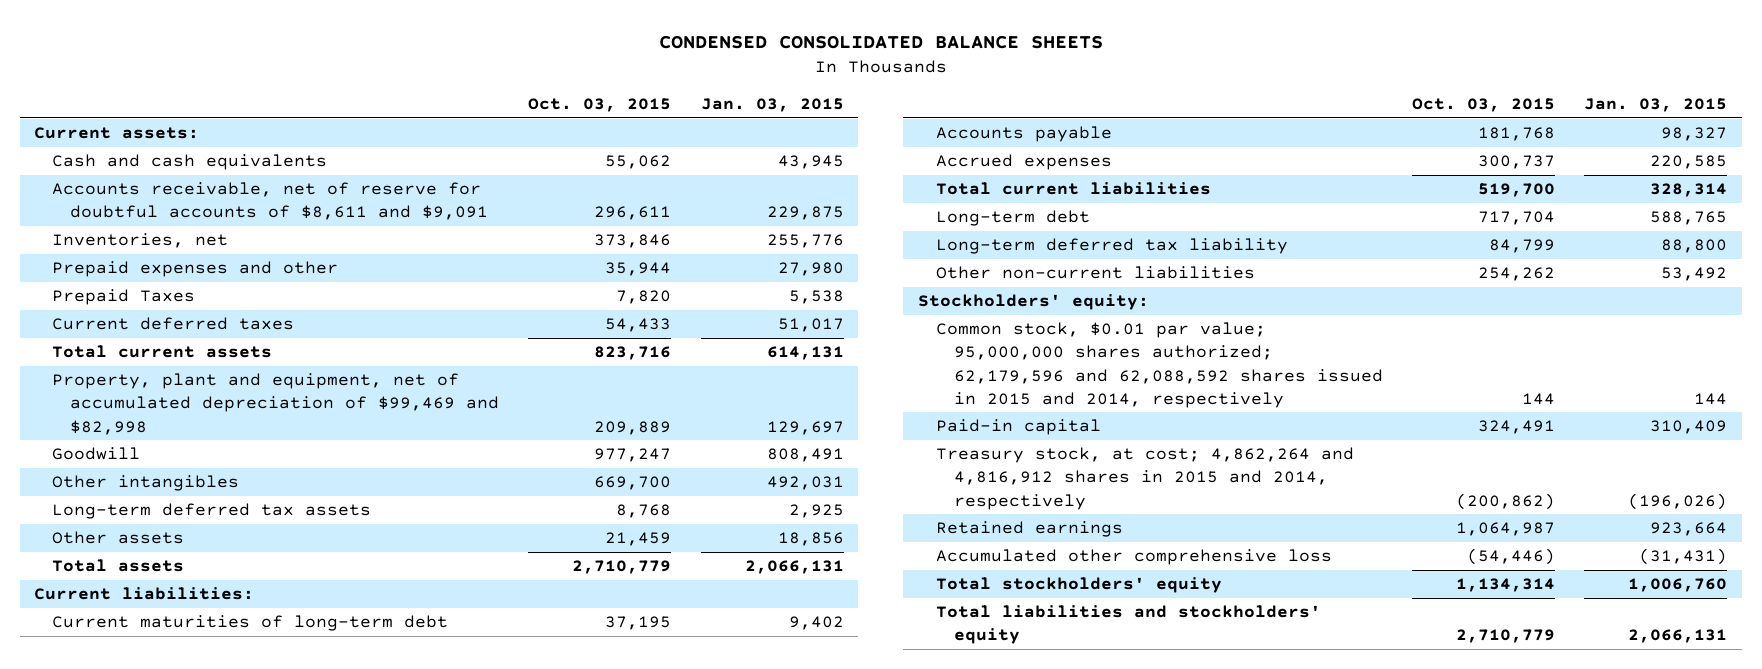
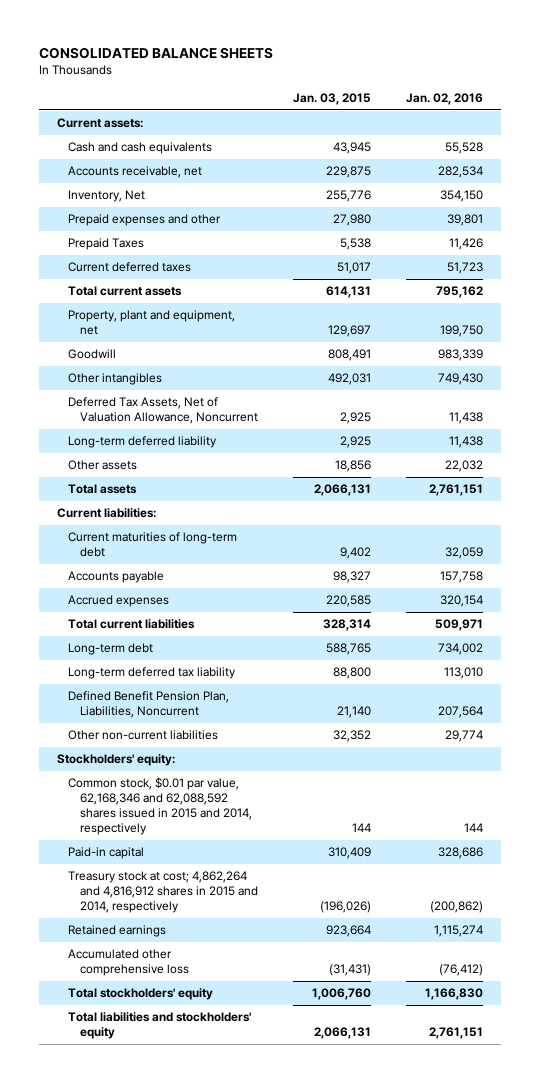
- CONDENSED CONSOLIDATED BALANCE SHEETS
+ CONSOLIDATED BALANCE SHEETS
- | Oct. 03, 2015 | Jan. 03, 2015
+ | Jan. 03, 2015 | Jan. 02, 2016
- Accounts receivable, net of reserve for doubtful accounts of $8,611 and $9,091 | 296,611 | 229,875
- Inventories, net | 373,846 | 255,776
+ Accounts receivable, net | 229,875 | 282,534
+ Inventory, Net | 255,776 | 354,150
- Property, plant and equipment, net of accumulated depreciation of $99,469 and $82,998 | 209,889 | 129,697
+ Property, plant and equipment, net | 129,697 | 199,750
- Long-term deferred tax assets | 8,768 | 2,925
+ Deferred Tax Assets, Net of Valuation Allowance, Noncurrent | 2,925 | 11,438
+ Long-term deferred liability | 2,925 | 11,438
- Other non-current liabilities | 254,262 | 53,492
+ Defined Benefit Pension Plan, Liabilities, Noncurrent | 21,140 | 207,564
+ Other non-current liabilities | 32,352 | 29,774
- Common stock, $0.01 par value; 95,000,000 shares authorized; 62,179,596 and 62,088,592 shares issued in 2015 and 2014, respectively | 144 | 144
+ Common stock, $0.01 par value, 62,168,346 and 62,088,592 shares issued in 2015 and 2014, respectively | 144 | 144
- Treasury stock, at cost; 4,862,264 and 4,816,912 shares in 2015 and 2014, respectively | (200,862) | (196,026)
+ Treasury stock at cost; 4,862,264 and 4,816,912 shares in 2015 and 2014, respectively | (196,026) | (200,862)

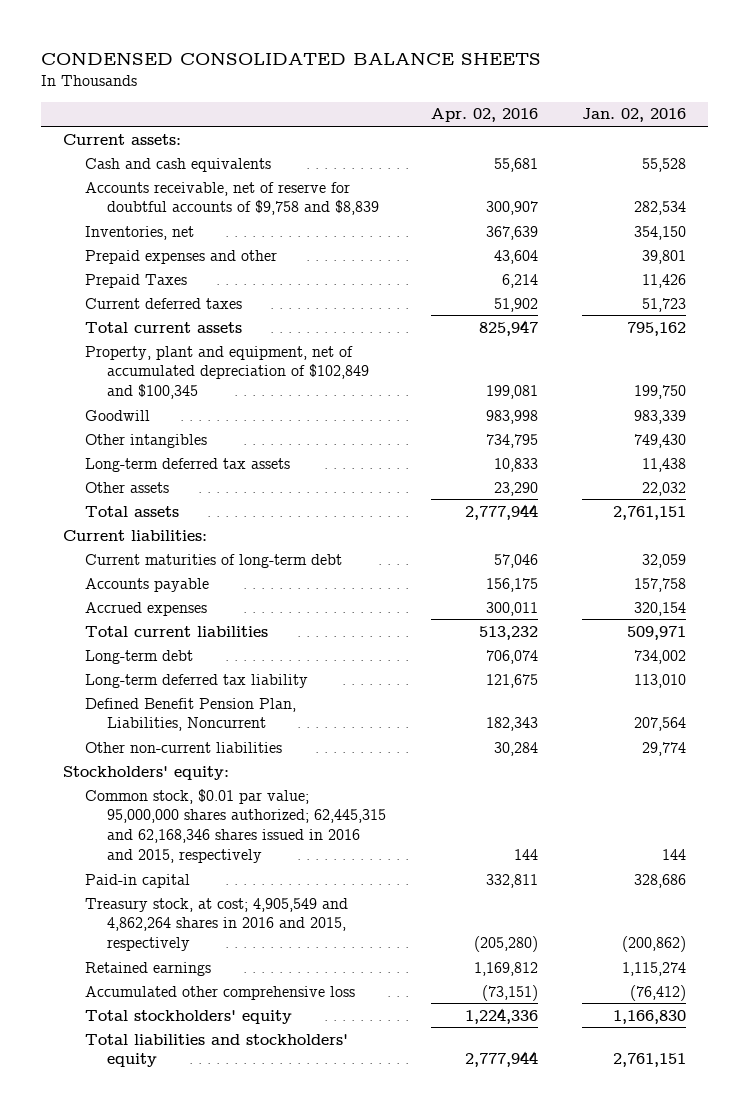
- CONSOLIDATED BALANCE SHEETS
+ CONDENSED CONSOLIDATED BALANCE SHEETS
- | Jan. 03, 2015 | Jan. 02, 2016
+ | Apr. 02, 2016 | Jan. 02, 2016
- Accounts receivable, net | 229,875 | 282,534
- Inventory, Net | 255,776 | 354,150
+ Accounts receivable, net of reserve for doubtful accounts of $9,758 and $8,839 | 300,907 | 282,534
+ Inventories, net | 367,639 | 354,150
- Property, plant and equipment, net | 129,697 | 199,750
+ Property, plant and equipment, net of accumulated depreciation of $102,849 and $100,345 | 199,081 | 199,750
- Deferred Tax Assets, Net of Valuation Allowance, Noncurrent | 2,925 | 11,438
- Long-term deferred liability | 2,925 | 11,438
+ Long-term deferred tax assets | 10,833 | 11,438
- Common stock, $0.01 par value, 62,168,346 and 62,088,592 shares issued in 2015 and 2014, respectively | 144 | 144
+ Common stock, $0.01 par value; 95,000,000 shares authorized; 62,445,315 and 62,168,346 shares issued in 2016 and 2015, respectively | 144 | 144
- Treasury stock at cost; 4,862,264 and 4,816,912 shares in 2015 and 2014, respectively | (196,026) | (200,862)
+ Treasury stock, at cost; 4,905,549 and 4,862,264 shares in 2016 and 2015, respectively | (205,280) | (200,862)

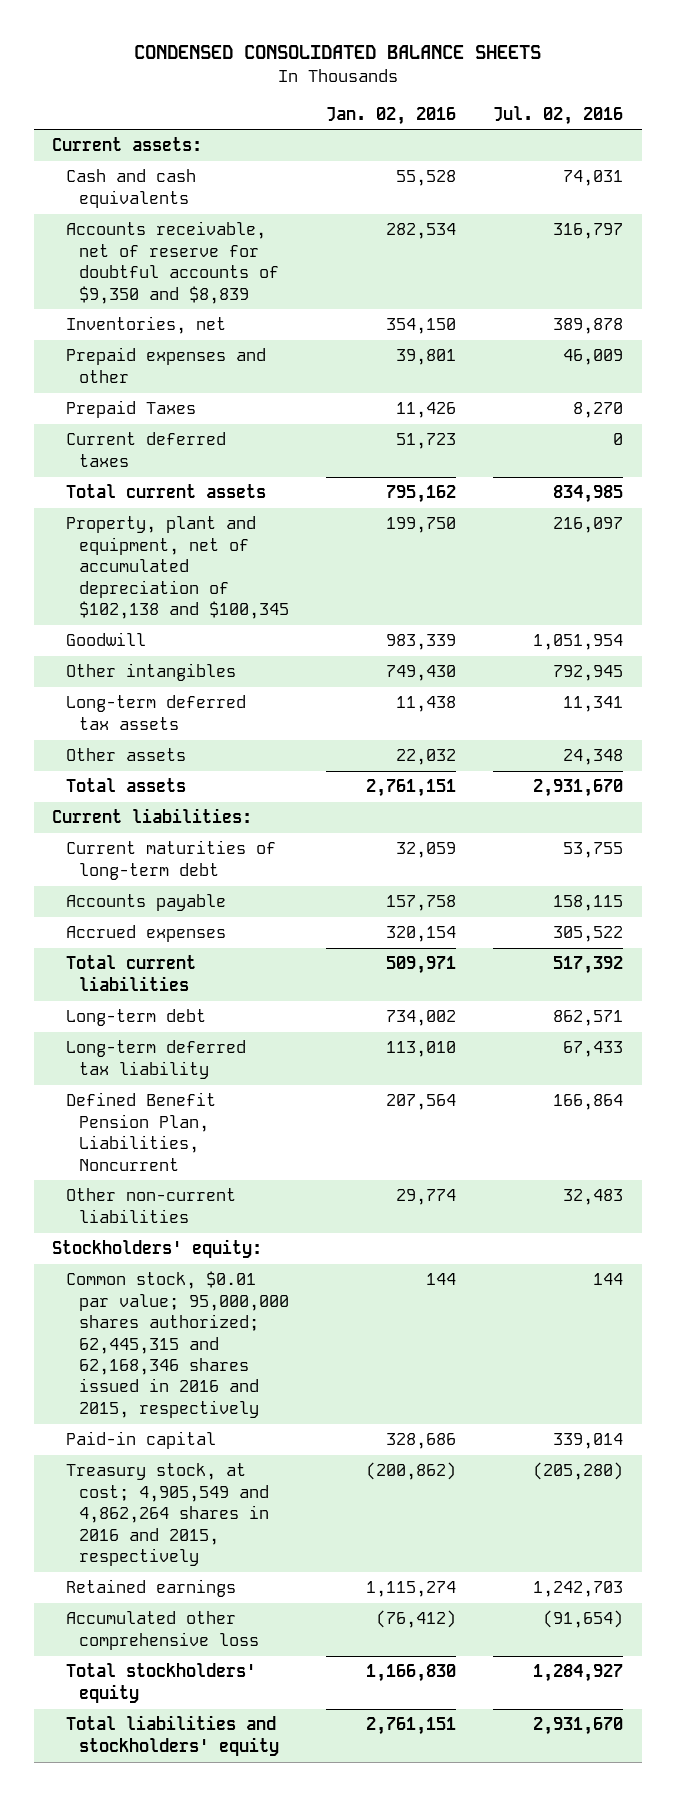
- | Apr. 02, 2016 | Jan. 02, 2016
+ | Jan. 02, 2016 | Jul. 02, 2016
- Accounts receivable, net of reserve for doubtful accounts of $9,758 and $8,839 | 300,907 | 282,534
+ Accounts receivable, net of reserve for doubtful accounts of $9,350 and $8,839 | 282,534 | 316,797
- Property, plant and equipment, net of accumulated depreciation of $102,849 and $100,345 | 199,081 | 199,750
+ Property, plant and equipment, net of accumulated depreciation of $102,138 and $100,345 | 199,750 | 216,097

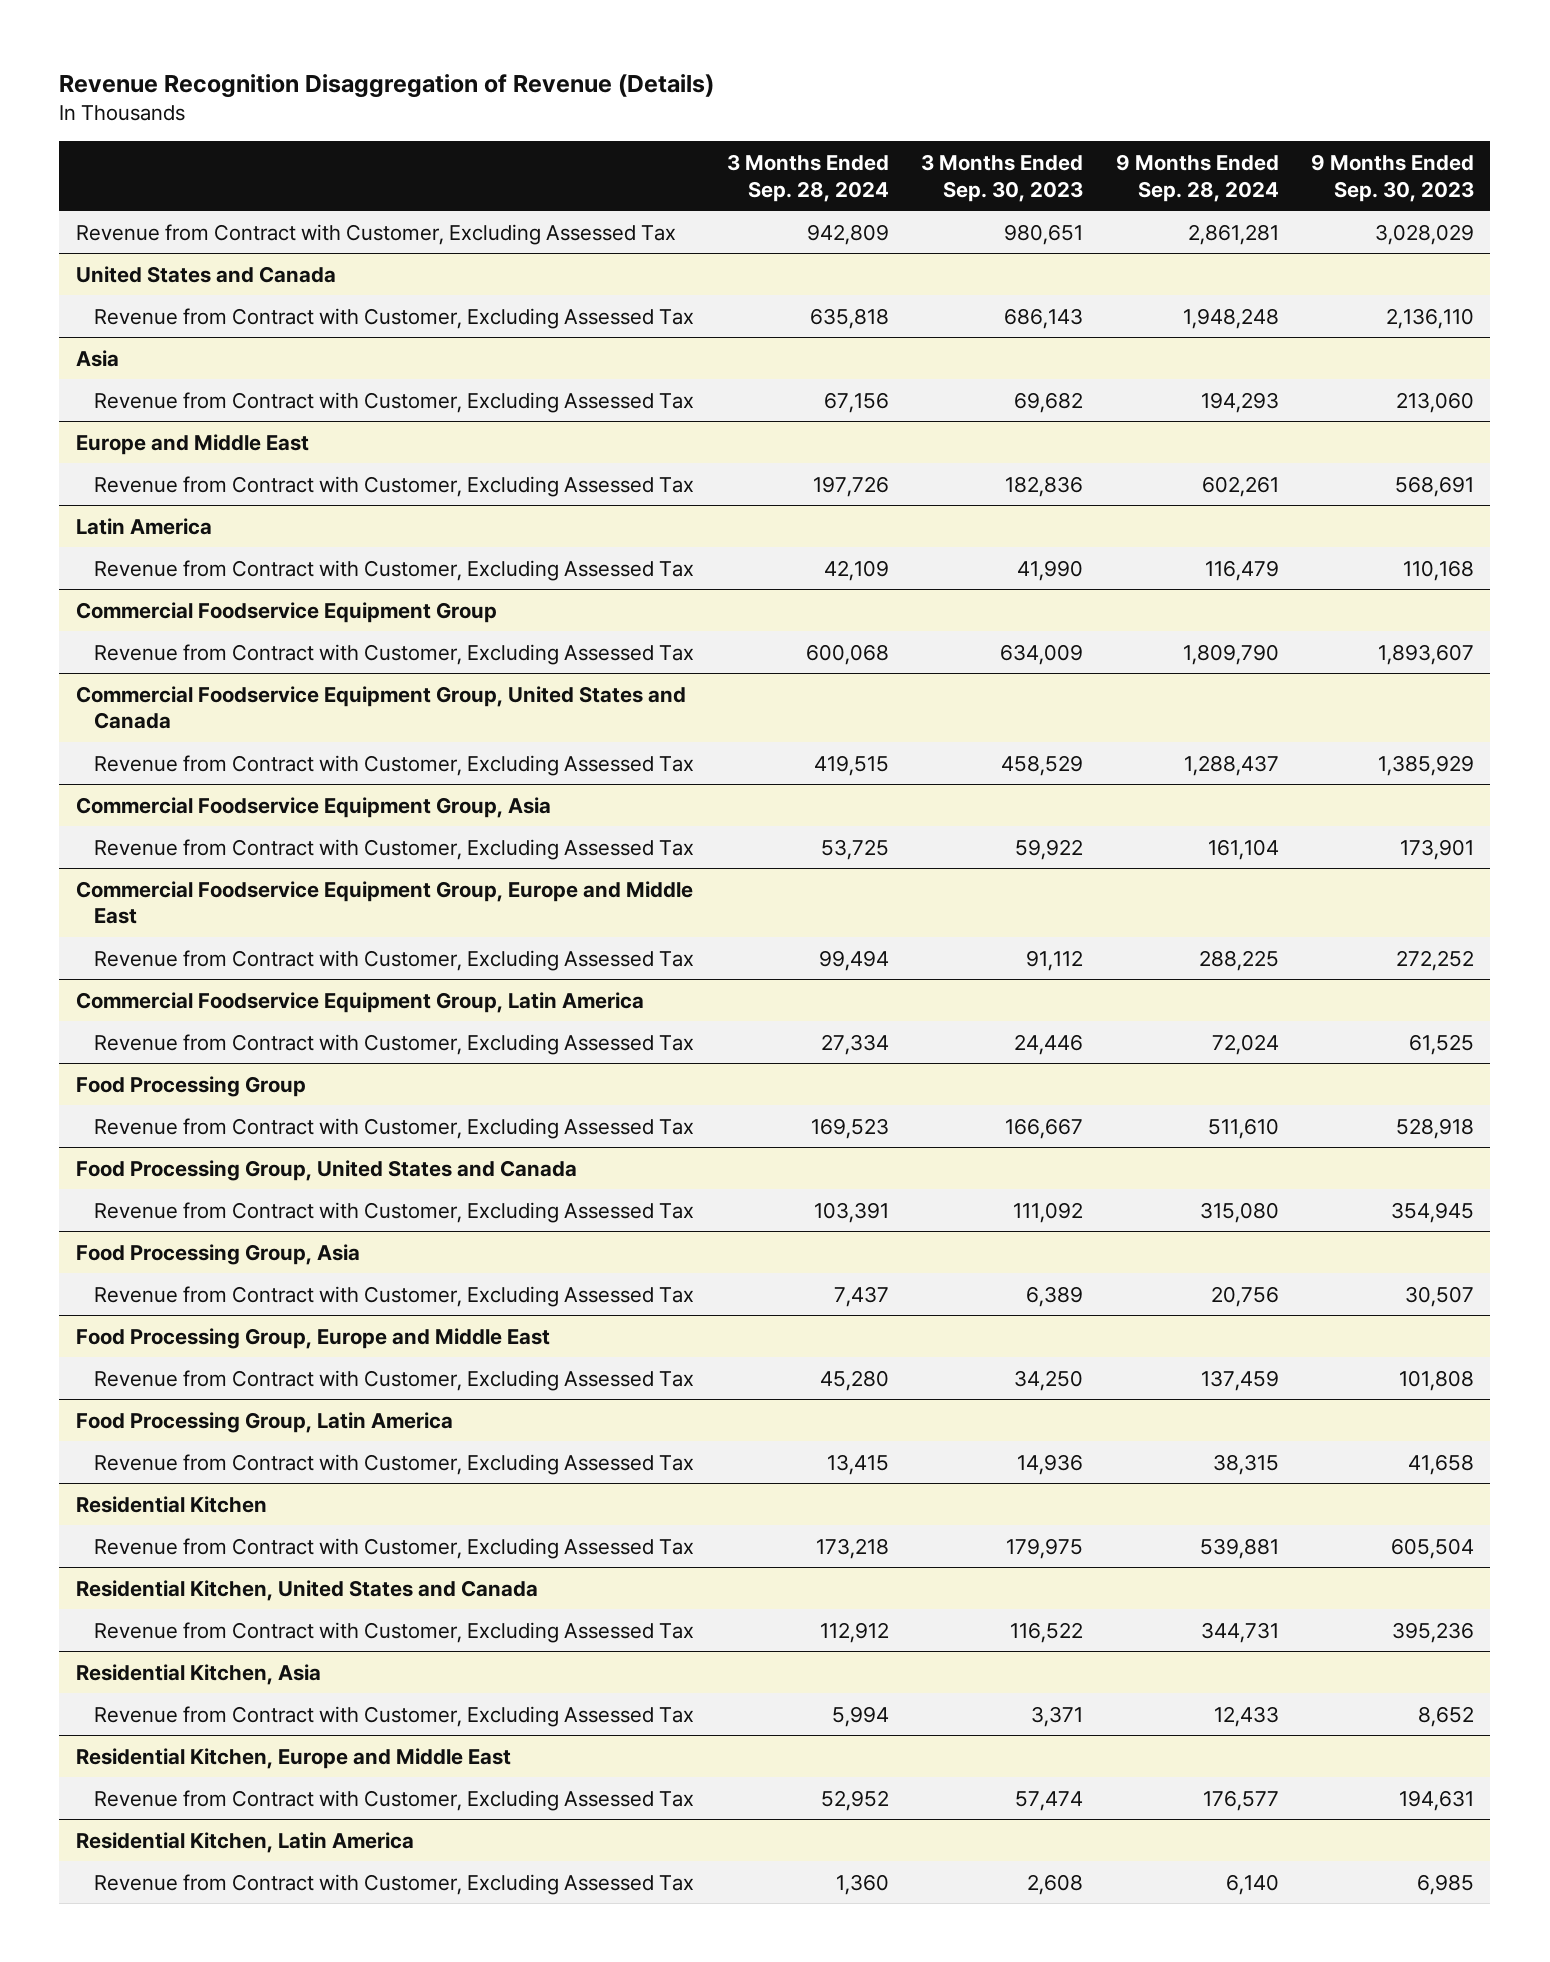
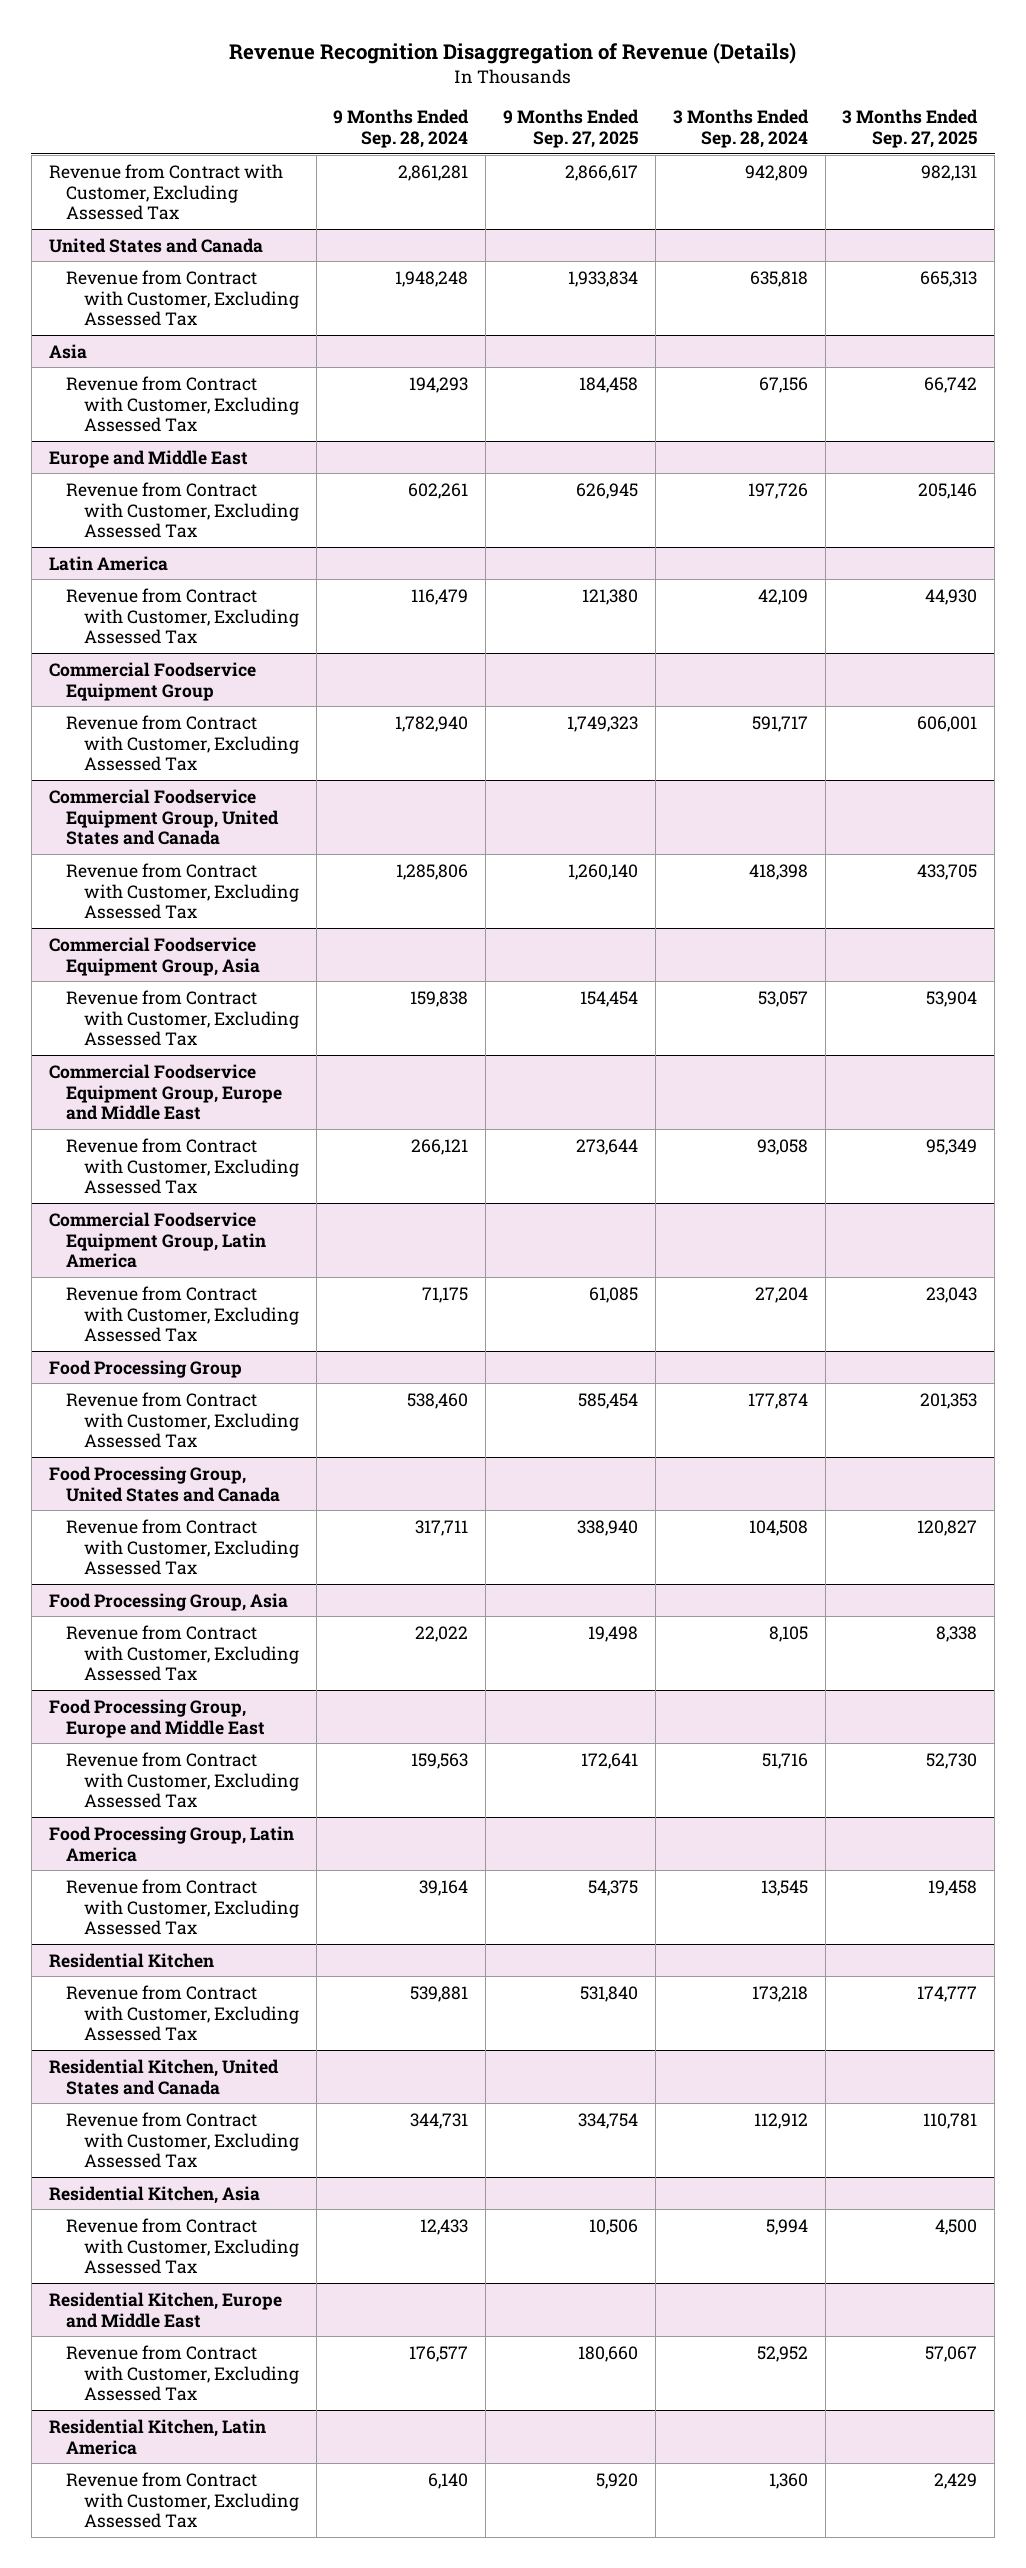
- | 3 Months Ended Sep. 28, 2024 | 3 Months Ended Sep. 30, 2023 | 9 Months Ended Sep. 28, 2024 | 9 Months Ended Sep. 30, 2023
+ | 9 Months Ended Sep. 28, 2024 | 9 Months Ended Sep. 27, 2025 | 3 Months Ended Sep. 28, 2024 | 3 Months Ended Sep. 27, 2025
@ Commercial Foodservice Equipment Group
- Revenue from Contract with Customer, Excluding Assessed Tax | 600,068 | 634,009 | 1,809,790 | 1,893,607
+ Revenue from Contract with Customer, Excluding Assessed Tax | 1,782,940 | 1,749,323 | 591,717 | 606,001
@ Commercial Foodservice Equipment Group, United States and Canada
- Revenue from Contract with Customer, Excluding Assessed Tax | 419,515 | 458,529 | 1,288,437 | 1,385,929
+ Revenue from Contract with Customer, Excluding Assessed Tax | 1,285,806 | 1,260,140 | 418,398 | 433,705
@ Commercial Foodservice Equipment Group, Asia
- Revenue from Contract with Customer, Excluding Assessed Tax | 53,725 | 59,922 | 161,104 | 173,901
+ Revenue from Contract with Customer, Excluding Assessed Tax | 159,838 | 154,454 | 53,057 | 53,904
@ Commercial Foodservice Equipment Group, Europe and Middle East
- Revenue from Contract with Customer, Excluding Assessed Tax | 99,494 | 91,112 | 288,225 | 272,252
+ Revenue from Contract with Customer, Excluding Assessed Tax | 266,121 | 273,644 | 93,058 | 95,349
@ Commercial Foodservice Equipment Group, Latin America
- Revenue from Contract with Customer, Excluding Assessed Tax | 27,334 | 24,446 | 72,024 | 61,525
+ Revenue from Contract with Customer, Excluding Assessed Tax | 71,175 | 61,085 | 27,204 | 23,043
@ Food Processing Group
- Revenue from Contract with Customer, Excluding Assessed Tax | 169,523 | 166,667 | 511,610 | 528,918
+ Revenue from Contract with Customer, Excluding Assessed Tax | 538,460 | 585,454 | 177,874 | 201,353
@ Food Processing Group, United States and Canada
- Revenue from Contract with Customer, Excluding Assessed Tax | 103,391 | 111,092 | 315,080 | 354,945
+ Revenue from Contract with Customer, Excluding Assessed Tax | 317,711 | 338,940 | 104,508 | 120,827
@ Food Processing Group, Asia
- Revenue from Contract with Customer, Excluding Assessed Tax | 7,437 | 6,389 | 20,756 | 30,507
+ Revenue from Contract with Customer, Excluding Assessed Tax | 22,022 | 19,498 | 8,105 | 8,338
@ Food Processing Group, Europe and Middle East
- Revenue from Contract with Customer, Excluding Assessed Tax | 45,280 | 34,250 | 137,459 | 101,808
+ Revenue from Contract with Customer, Excluding Assessed Tax | 159,563 | 172,641 | 51,716 | 52,730
@ Food Processing Group, Latin America
- Revenue from Contract with Customer, Excluding Assessed Tax | 13,415 | 14,936 | 38,315 | 41,658
+ Revenue from Contract with Customer, Excluding Assessed Tax | 39,164 | 54,375 | 13,545 | 19,458

